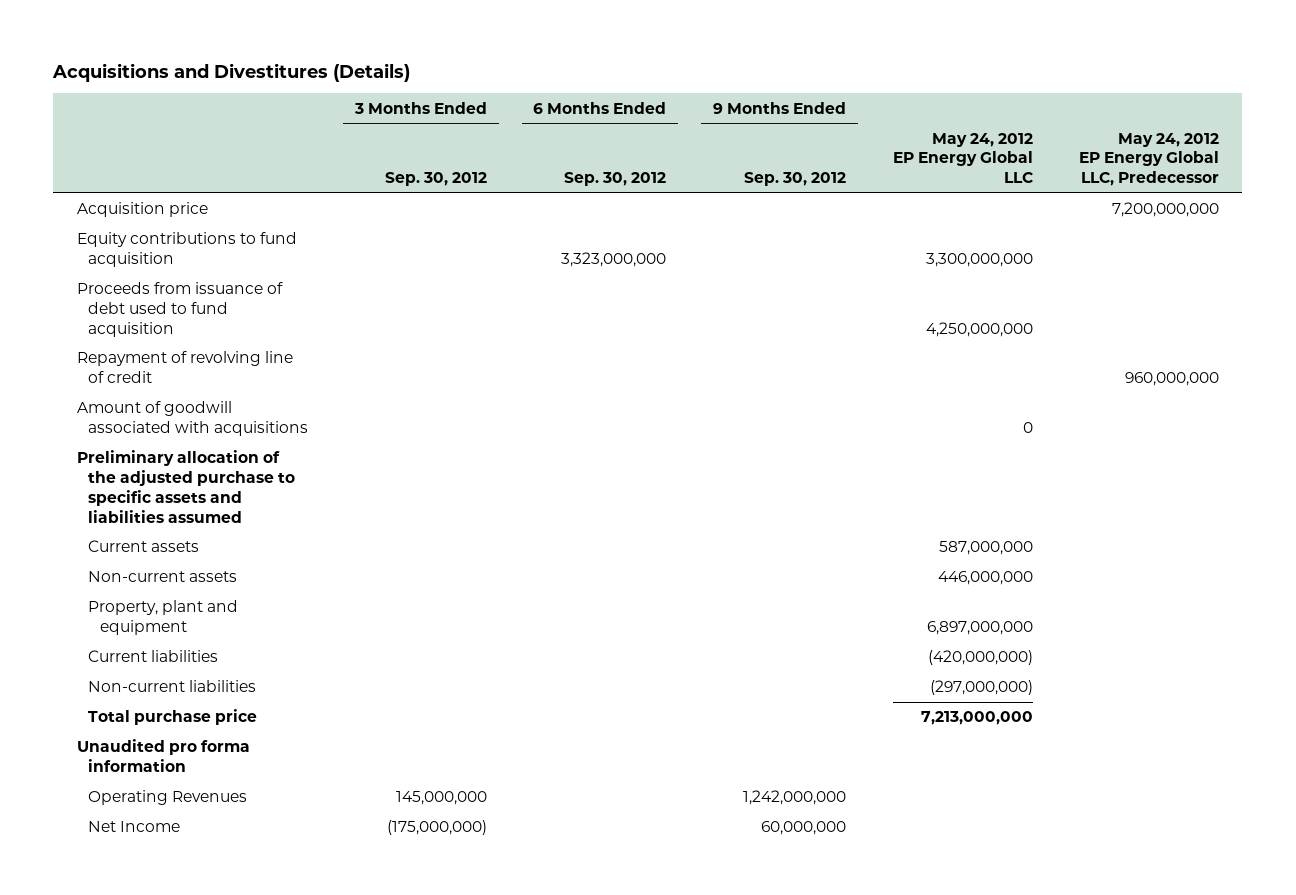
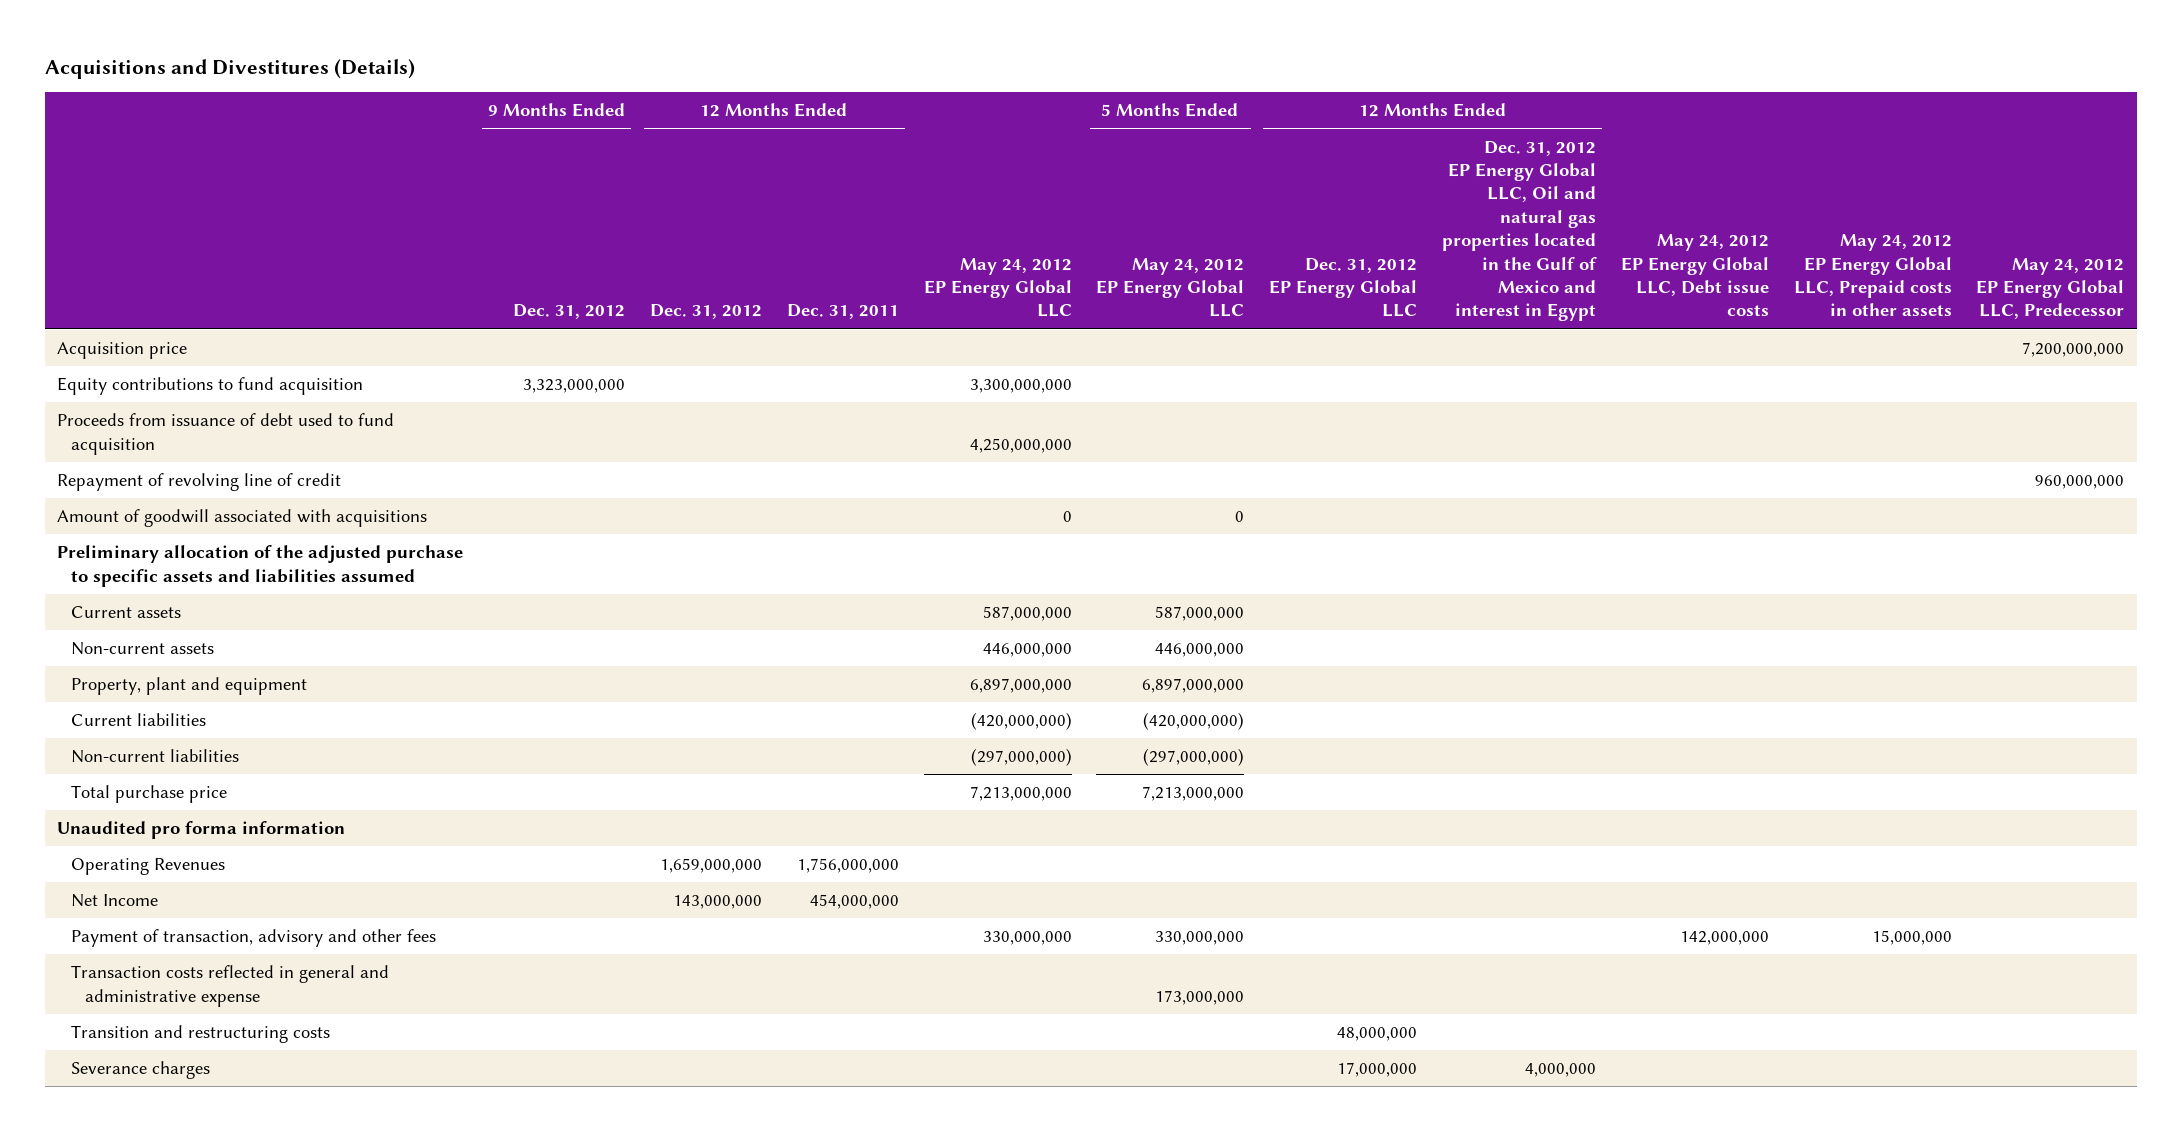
- | 3 Months Ended Sep. 30, 2012 | 6 Months Ended Sep. 30, 2012 | 9 Months Ended Sep. 30, 2012 | May 24, 2012 EP Energy Global LLC | May 24, 2012 EP Energy Global LLC, Predecessor
+ | 9 Months Ended Dec. 31, 2012 | 12 Months Ended Dec. 31, 2012 | 12 Months Ended Dec. 31, 2011 | May 24, 2012 EP Energy Global LLC | 5 Months Ended May 24, 2012 EP Energy Global LLC | 12 Months Ended Dec. 31, 2012 EP Energy Global LLC | 12 Months Ended Dec. 31, 2012 EP Energy Global LLC, Oil and natural gas properties located in the Gulf of Mexico and interest in Egypt | May 24, 2012 EP Energy Global LLC, Debt issue costs | May 24, 2012 EP Energy Global LLC, Prepaid costs in other assets | May 24, 2012 EP Energy Global LLC, Predecessor
+ Payment of transaction, advisory and other fees | | | | 330,000,000 | 330,000,000 | | | 142,000,000 | 15,000,000 |
+ Transaction costs reflected in general and administrative expense | | | | | 173,000,000 | | | | |
+ Transition and restructuring costs | | | | | | 48,000,000 | | | |
+ Severance charges | | | | | | 17,000,000 | 4,000,000 | | |

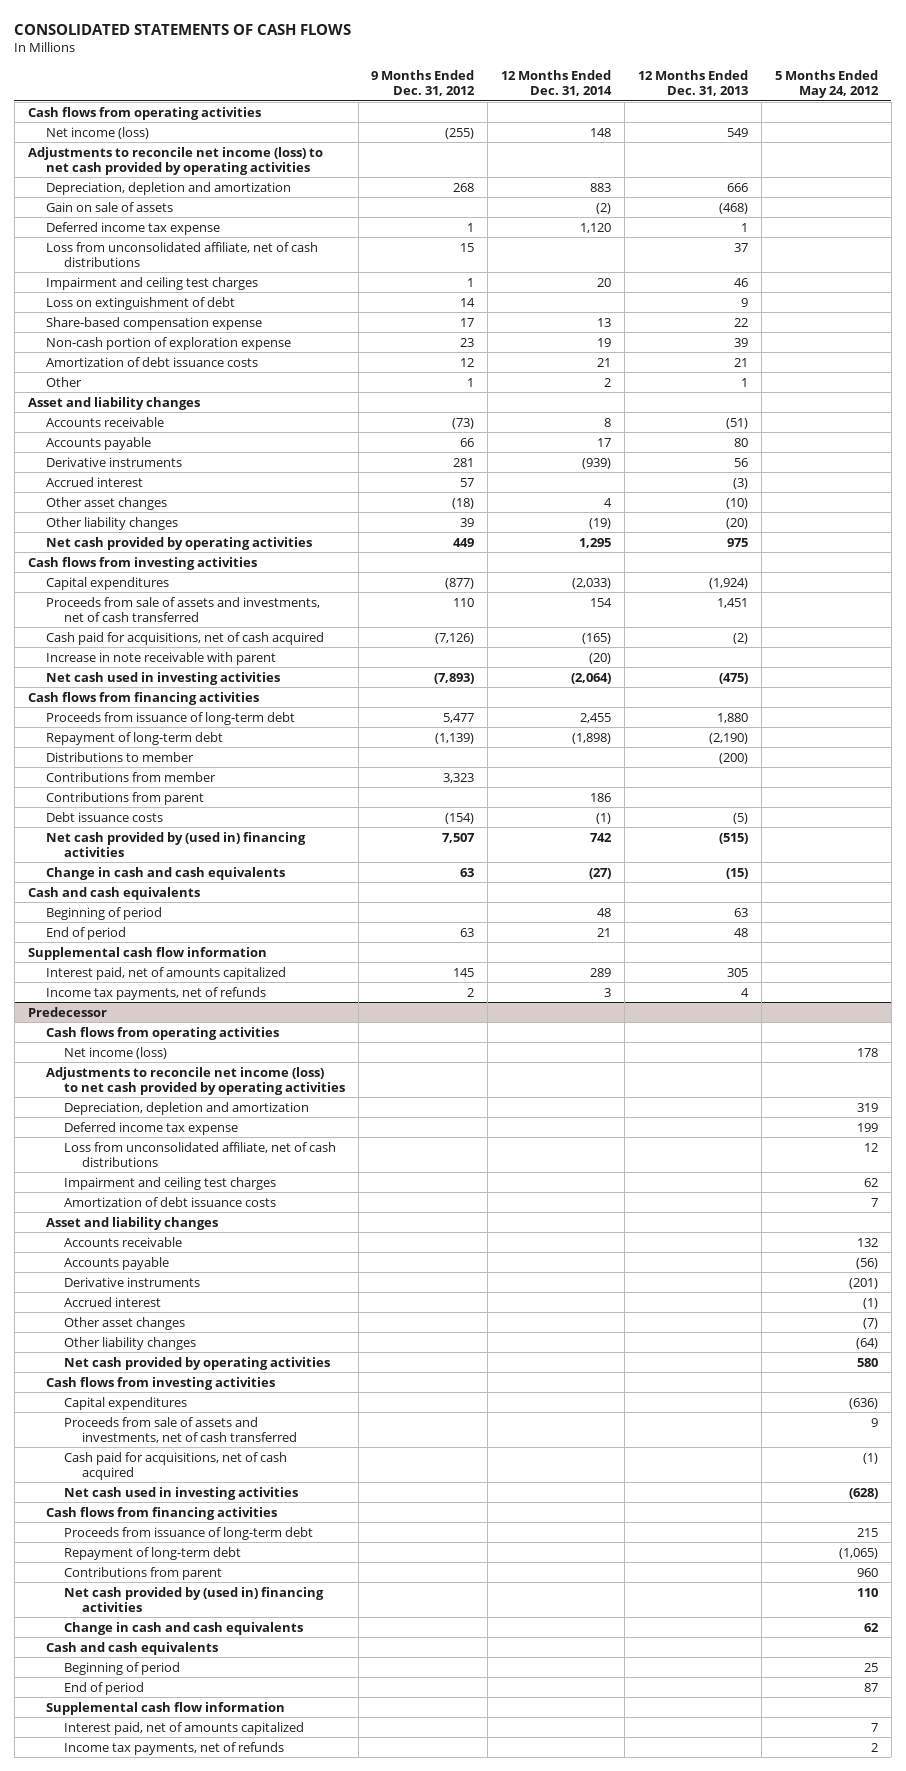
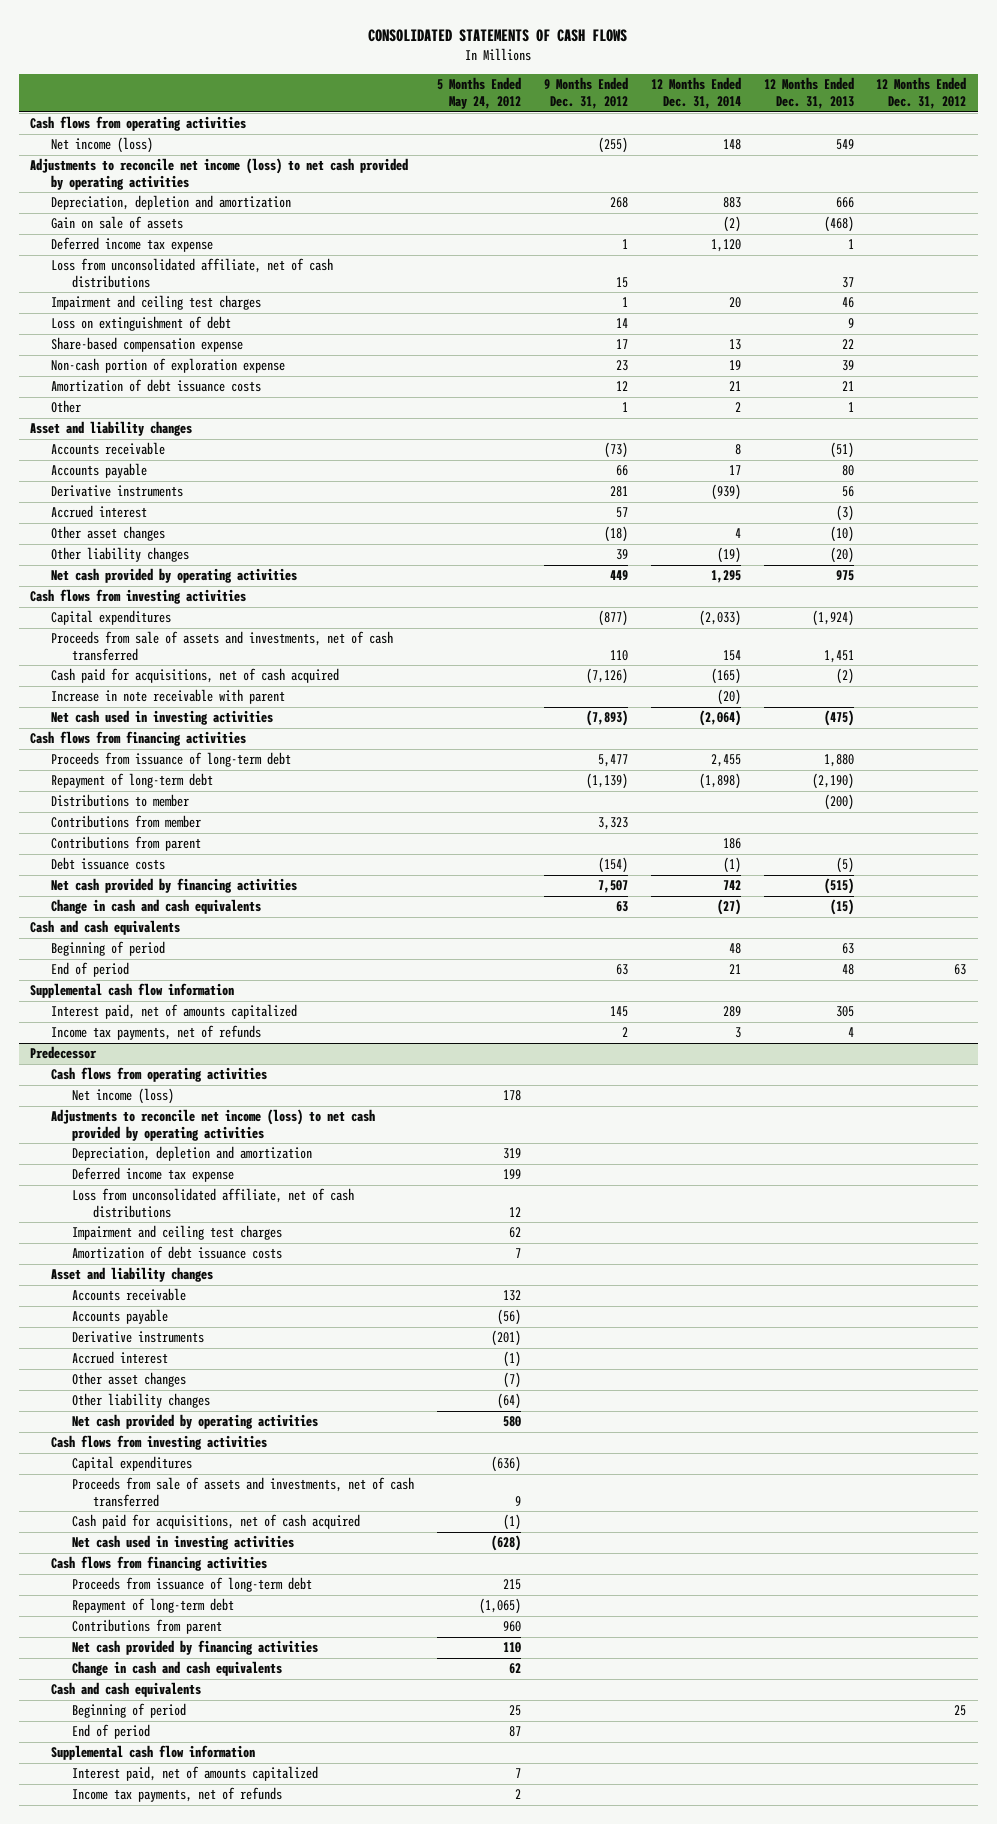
- | 9 Months Ended Dec. 31, 2012 | 12 Months Ended Dec. 31, 2014 | 12 Months Ended Dec. 31, 2013 | 5 Months Ended May 24, 2012
+ | 5 Months Ended May 24, 2012 | 9 Months Ended Dec. 31, 2012 | 12 Months Ended Dec. 31, 2014 | 12 Months Ended Dec. 31, 2013 | 12 Months Ended Dec. 31, 2012
- Net cash provided by (used in) financing activities | 7,507 | 742 | (515) |
+ Net cash provided by financing activities | | 7,507 | 742 | (515) |
@ Predecessor
- Net cash provided by (used in) financing activities | | | | 110
+ Net cash provided by financing activities | 110 | | | |

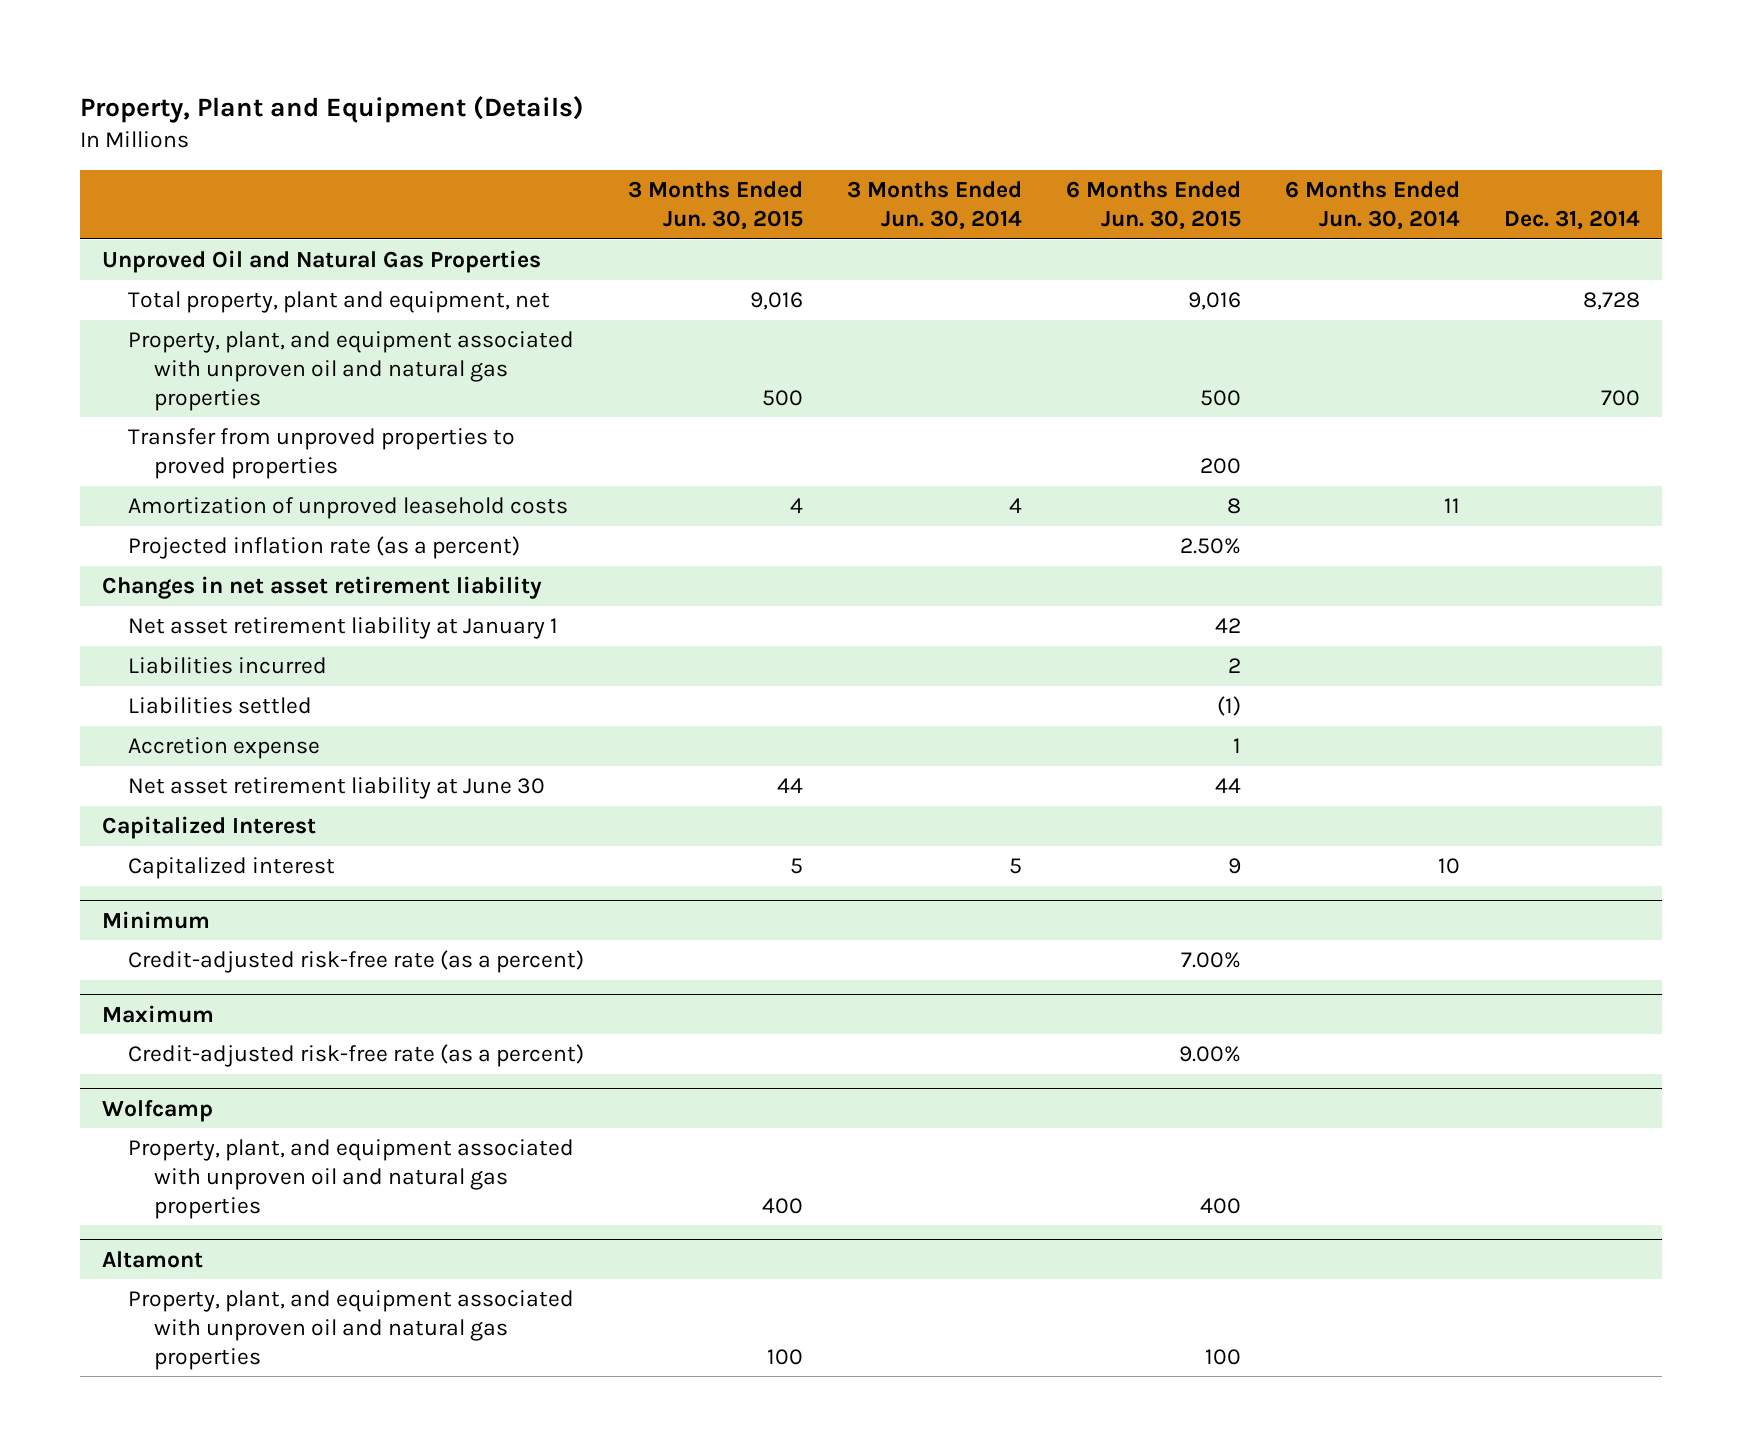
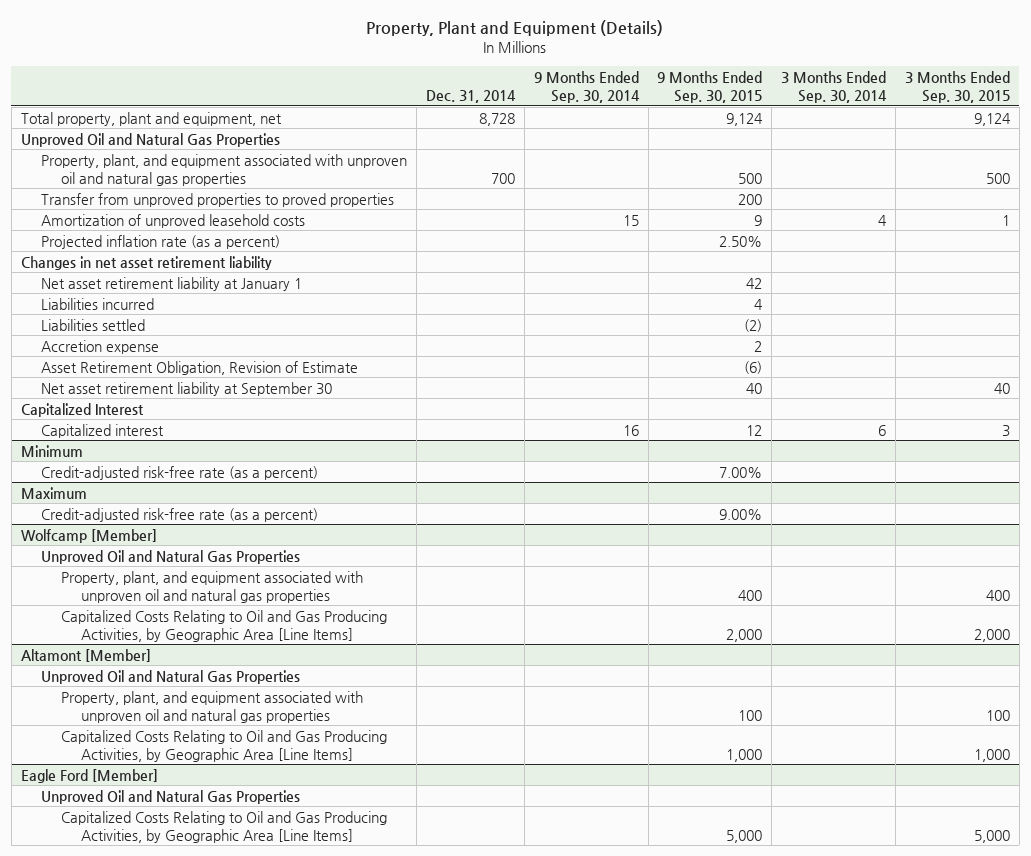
- | 3 Months Ended Jun. 30, 2015 | 3 Months Ended Jun. 30, 2014 | 6 Months Ended Jun. 30, 2015 | 6 Months Ended Jun. 30, 2014 | Dec. 31, 2014
+ | Dec. 31, 2014 | 9 Months Ended Sep. 30, 2014 | 9 Months Ended Sep. 30, 2015 | 3 Months Ended Sep. 30, 2014 | 3 Months Ended Sep. 30, 2015
moved down: Unproved Oil and Natural Gas Properties
- Net asset retirement liability at June 30 | 44 | | 44 | |
+ Asset Retirement Obligation, Revision of Estimate | | | (6) | |
+ Net asset retirement liability at September 30 | | | 40 | | 40
- Wolfcamp
+ Wolfcamp [Member]
+ Unproved Oil and Natural Gas Properties
- Altamont
+ Capitalized Costs Relating to Oil and Gas Producing Activities, by Geographic Area [Line Items] | | | 2,000 | | 2,000
+ Altamont [Member]
+ Unproved Oil and Natural Gas Properties
+ Capitalized Costs Relating to Oil and Gas Producing Activities, by Geographic Area [Line Items] | | | 1,000 | | 1,000
+ Eagle Ford [Member]
+ Unproved Oil and Natural Gas Properties
+ Capitalized Costs Relating to Oil and Gas Producing Activities, by Geographic Area [Line Items] | | | 5,000 | | 5,000

